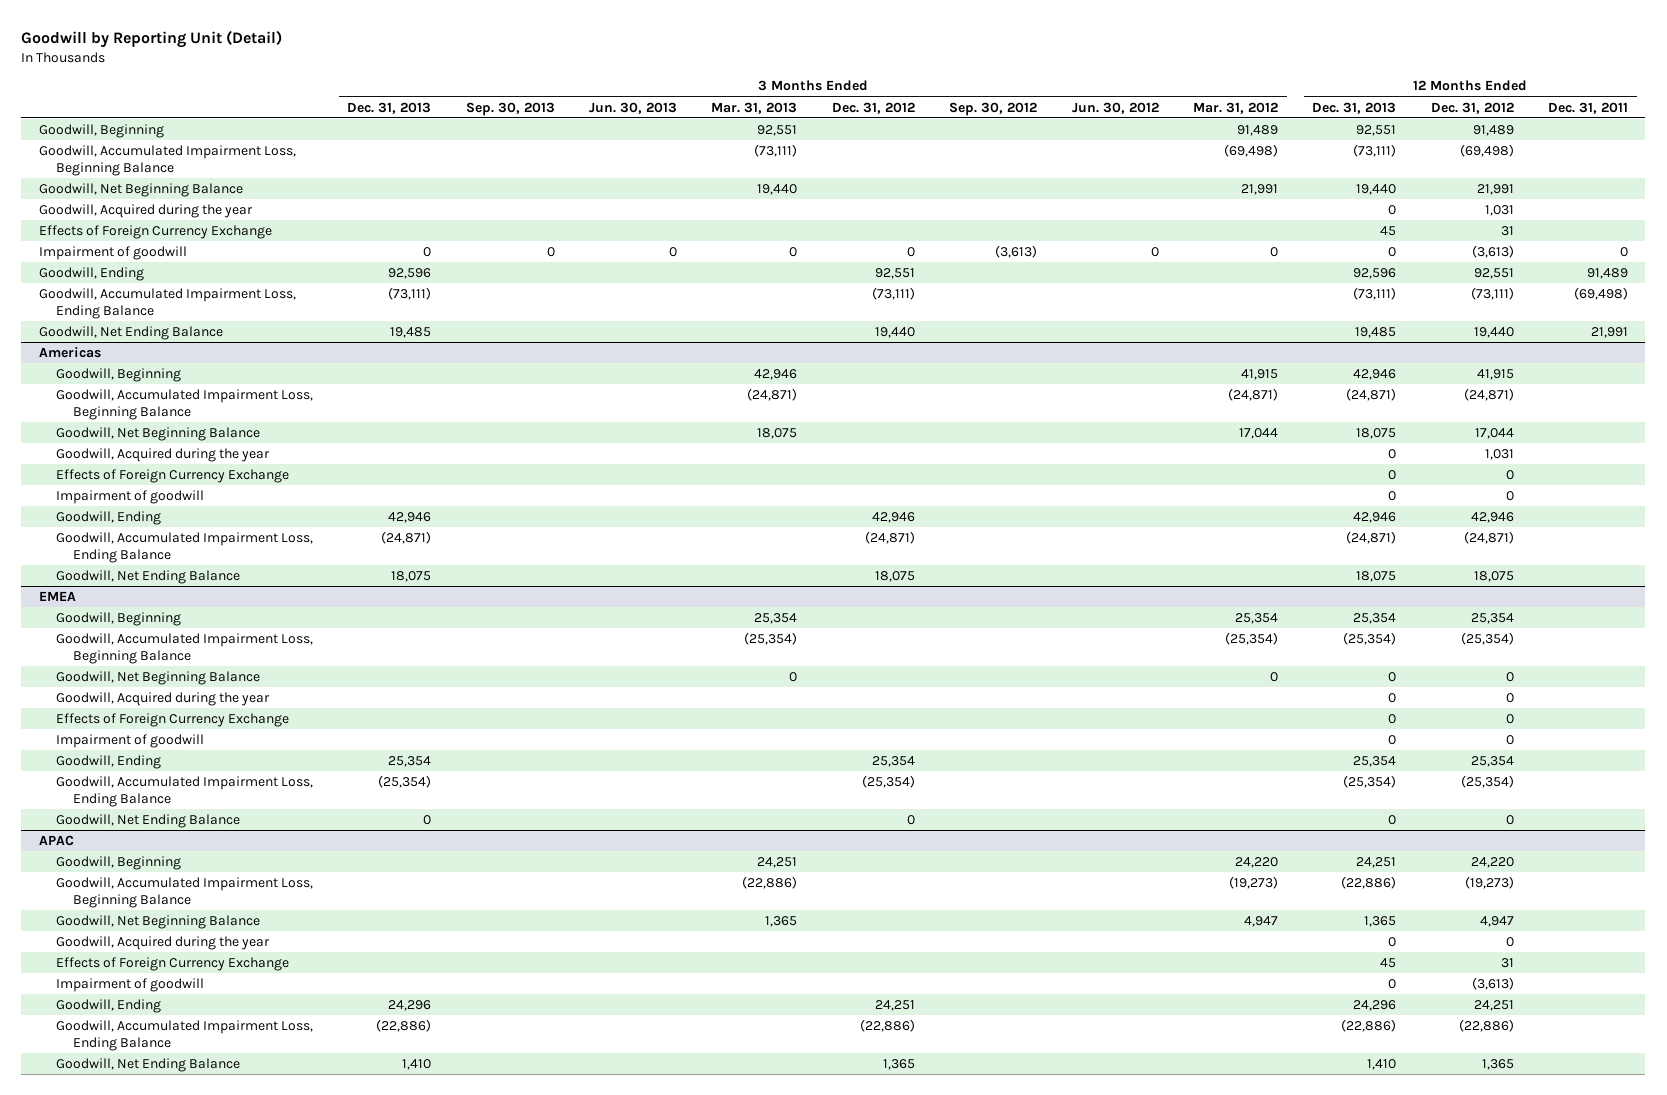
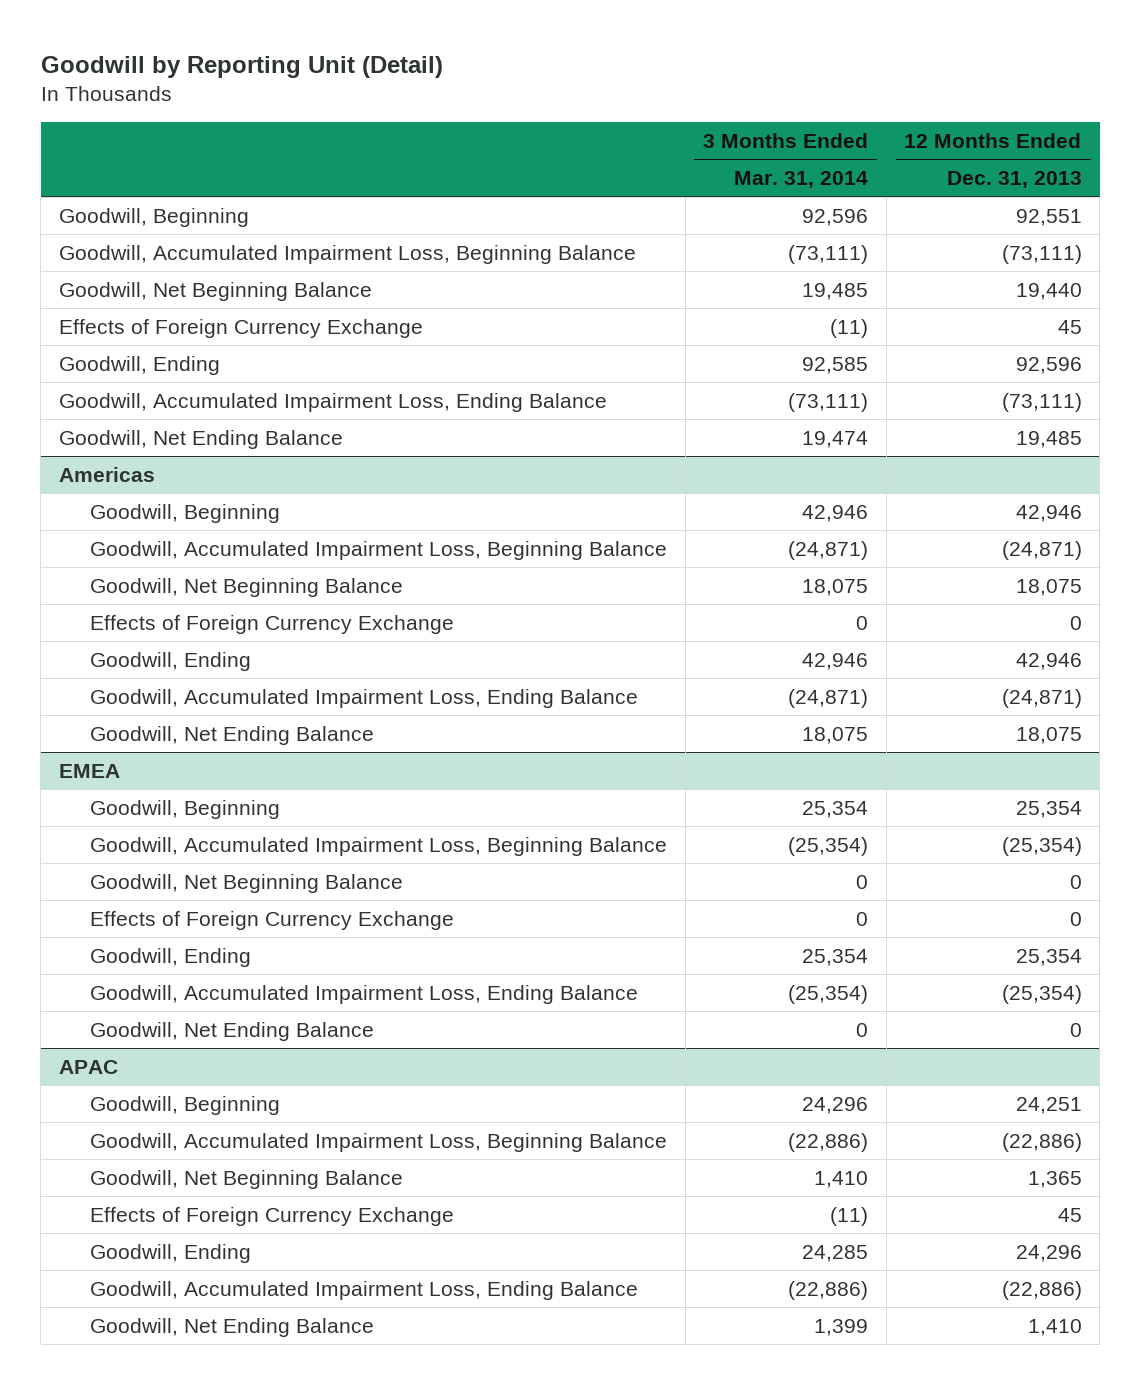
- | 3 Months Ended Dec. 31, 2013 | 3 Months Ended Sep. 30, 2013 | 3 Months Ended Jun. 30, 2013 | 3 Months Ended Mar. 31, 2013 | 3 Months Ended Dec. 31, 2012 | 3 Months Ended Sep. 30, 2012 | 3 Months Ended Jun. 30, 2012 | 3 Months Ended Mar. 31, 2012 | 12 Months Ended Dec. 31, 2013 | 12 Months Ended Dec. 31, 2012 | 12 Months Ended Dec. 31, 2011
+ | 3 Months Ended Mar. 31, 2014 | 12 Months Ended Dec. 31, 2013
- Goodwill, Acquired during the year | | | | | | | | | 0 | 1,031 |
- Impairment of goodwill | 0 | 0 | 0 | 0 | 0 | (3,613) | 0 | 0 | 0 | (3,613) | 0
@ Americas
- Goodwill, Acquired during the year | | | | | | | | | 0 | 1,031 |
- Impairment of goodwill | | | | | | | | | 0 | 0 |
@ EMEA
- Goodwill, Acquired during the year | | | | | | | | | 0 | 0 |
- Impairment of goodwill | | | | | | | | | 0 | 0 |
@ APAC
- Goodwill, Acquired during the year | | | | | | | | | 0 | 0 |
- Impairment of goodwill | | | | | | | | | 0 | (3,613) |

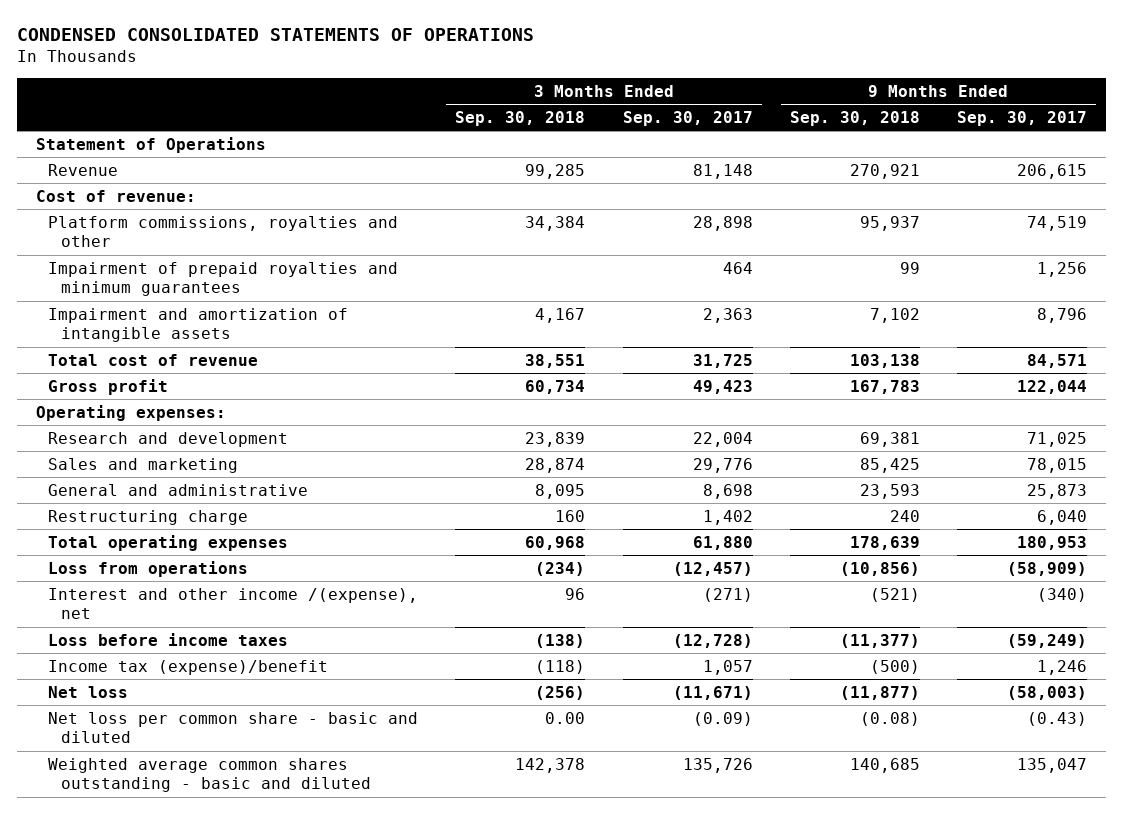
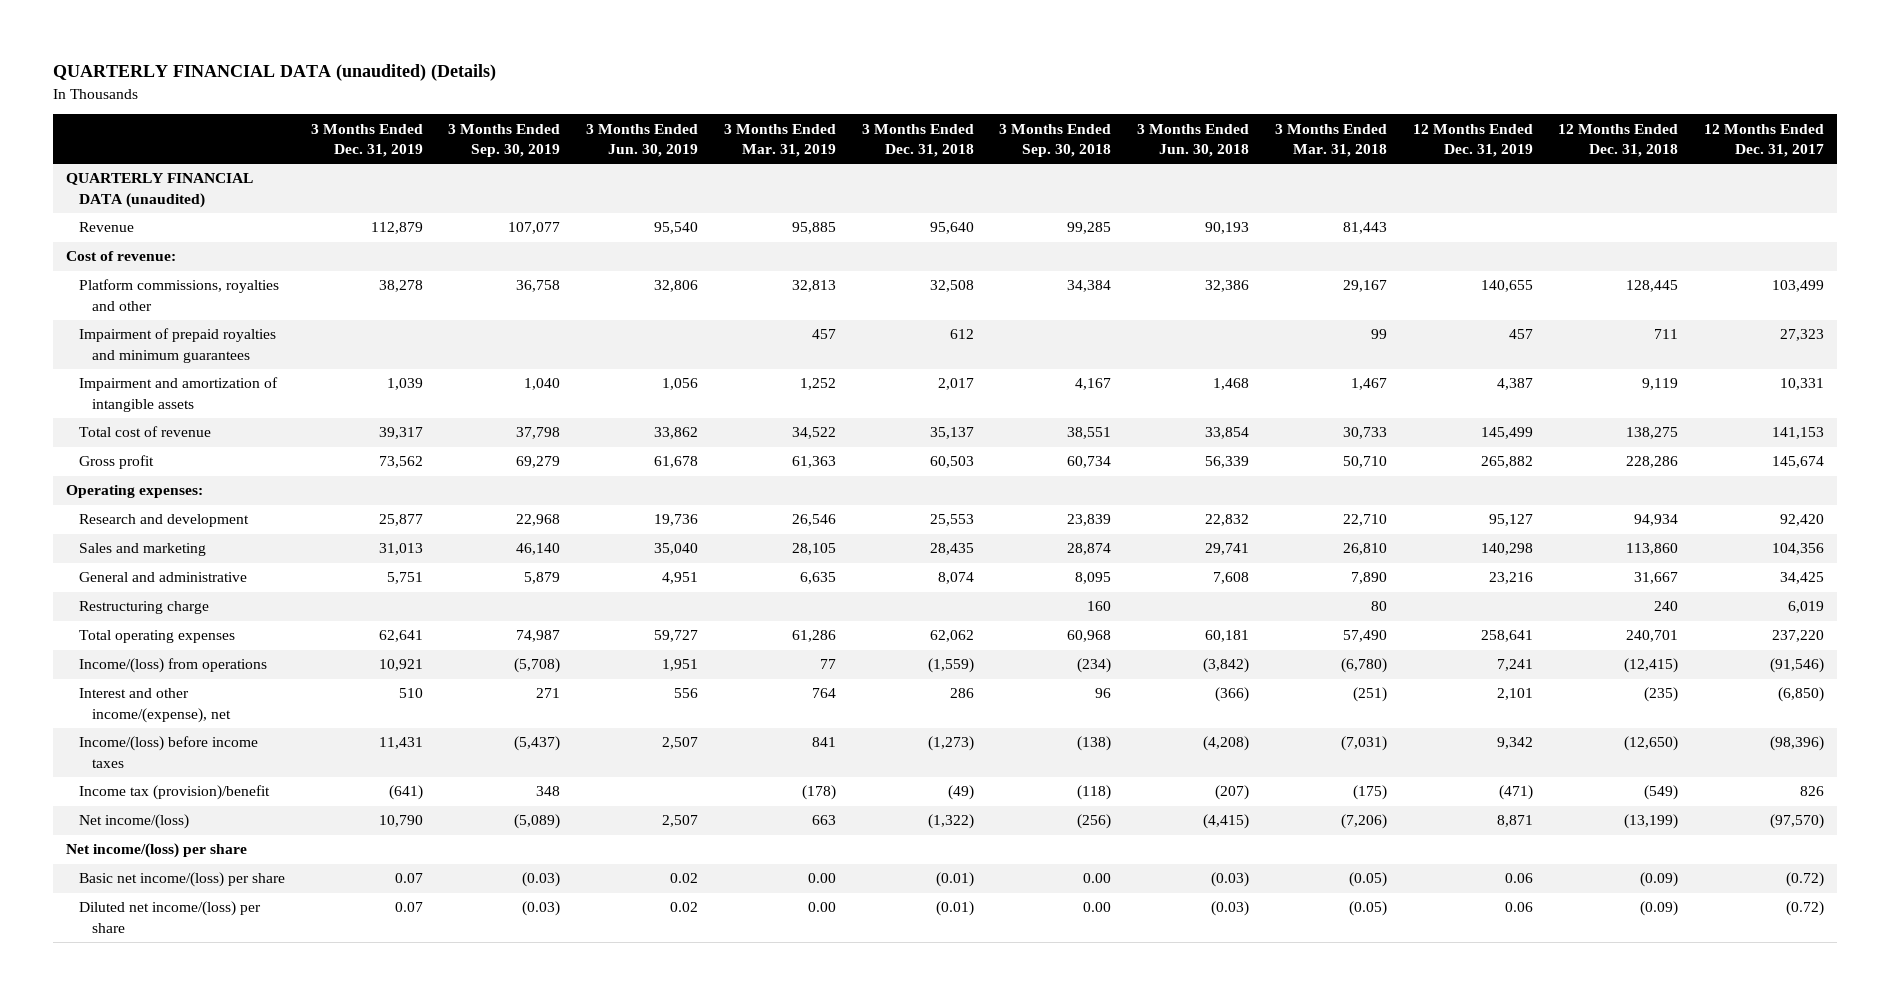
- CONDENSED CONSOLIDATED STATEMENTS OF OPERATIONS
+ QUARTERLY FINANCIAL DATA (unaudited) (Details)
- | 3 Months Ended Sep. 30, 2018 | 3 Months Ended Sep. 30, 2017 | 9 Months Ended Sep. 30, 2018 | 9 Months Ended Sep. 30, 2017
+ | 3 Months Ended Dec. 31, 2019 | 3 Months Ended Sep. 30, 2019 | 3 Months Ended Jun. 30, 2019 | 3 Months Ended Mar. 31, 2019 | 3 Months Ended Dec. 31, 2018 | 3 Months Ended Sep. 30, 2018 | 3 Months Ended Jun. 30, 2018 | 3 Months Ended Mar. 31, 2018 | 12 Months Ended Dec. 31, 2019 | 12 Months Ended Dec. 31, 2018 | 12 Months Ended Dec. 31, 2017
- Statement of Operations
+ QUARTERLY FINANCIAL DATA (unaudited)
- Loss from operations | (234) | (12,457) | (10,856) | (58,909)
- Interest and other income /(expense), net | 96 | (271) | (521) | (340)
- Loss before income taxes | (138) | (12,728) | (11,377) | (59,249)
- Income tax (expense)/benefit | (118) | 1,057 | (500) | 1,246
- Net loss | (256) | (11,671) | (11,877) | (58,003)
- Net loss per common share - basic and diluted | 0.00 | (0.09) | (0.08) | (0.43)
- Weighted average common shares outstanding - basic and diluted | 142,378 | 135,726 | 140,685 | 135,047
+ Income/(loss) from operations | 10,921 | (5,708) | 1,951 | 77 | (1,559) | (234) | (3,842) | (6,780) | 7,241 | (12,415) | (91,546)
+ Interest and other income/(expense), net | 510 | 271 | 556 | 764 | 286 | 96 | (366) | (251) | 2,101 | (235) | (6,850)
+ Income/(loss) before income taxes | 11,431 | (5,437) | 2,507 | 841 | (1,273) | (138) | (4,208) | (7,031) | 9,342 | (12,650) | (98,396)
+ Income tax (provision)/benefit | (641) | 348 | | (178) | (49) | (118) | (207) | (175) | (471) | (549) | 826
+ Net income/(loss) | 10,790 | (5,089) | 2,507 | 663 | (1,322) | (256) | (4,415) | (7,206) | 8,871 | (13,199) | (97,570)
+ Net income/(loss) per share
+ Basic net income/(loss) per share | 0.07 | (0.03) | 0.02 | 0.00 | (0.01) | 0.00 | (0.03) | (0.05) | 0.06 | (0.09) | (0.72)
+ Diluted net income/(loss) per share | 0.07 | (0.03) | 0.02 | 0.00 | (0.01) | 0.00 | (0.03) | (0.05) | 0.06 | (0.09) | (0.72)

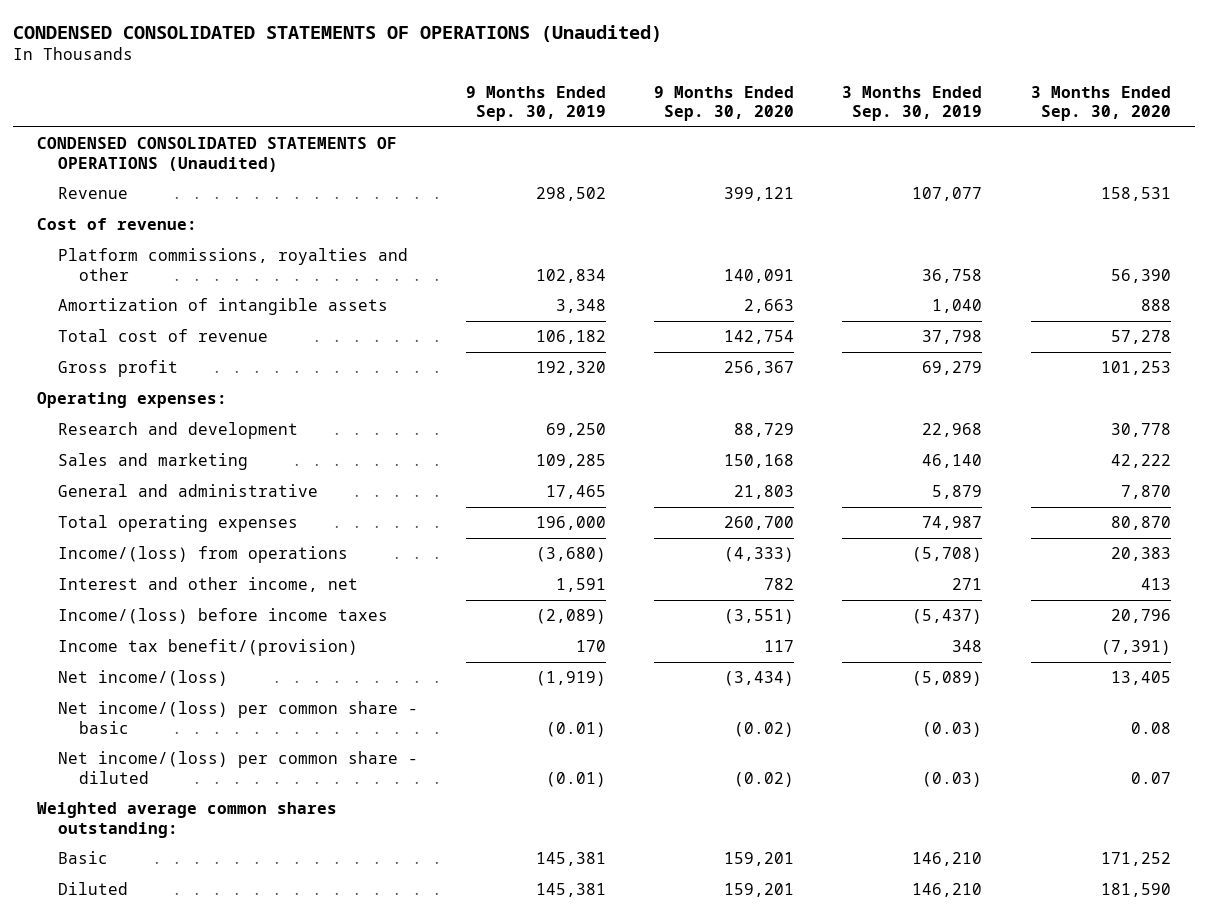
- QUARTERLY FINANCIAL DATA (unaudited) (Details)
+ CONDENSED CONSOLIDATED STATEMENTS OF OPERATIONS (Unaudited)
- | 3 Months Ended Dec. 31, 2019 | 3 Months Ended Sep. 30, 2019 | 3 Months Ended Jun. 30, 2019 | 3 Months Ended Mar. 31, 2019 | 3 Months Ended Dec. 31, 2018 | 3 Months Ended Sep. 30, 2018 | 3 Months Ended Jun. 30, 2018 | 3 Months Ended Mar. 31, 2018 | 12 Months Ended Dec. 31, 2019 | 12 Months Ended Dec. 31, 2018 | 12 Months Ended Dec. 31, 2017
+ | 9 Months Ended Sep. 30, 2019 | 9 Months Ended Sep. 30, 2020 | 3 Months Ended Sep. 30, 2019 | 3 Months Ended Sep. 30, 2020
- QUARTERLY FINANCIAL DATA (unaudited)
+ CONDENSED CONSOLIDATED STATEMENTS OF OPERATIONS (Unaudited)
- Impairment of prepaid royalties and minimum guarantees | | | | 457 | 612 | | | 99 | 457 | 711 | 27,323
- Impairment and amortization of intangible assets | 1,039 | 1,040 | 1,056 | 1,252 | 2,017 | 4,167 | 1,468 | 1,467 | 4,387 | 9,119 | 10,331
+ Amortization of intangible assets | 3,348 | 2,663 | 1,040 | 888
- Restructuring charge | | | | | | 160 | | 80 | | 240 | 6,019
- Interest and other income/(expense), net | 510 | 271 | 556 | 764 | 286 | 96 | (366) | (251) | 2,101 | (235) | (6,850)
+ Interest and other income, net | 1,591 | 782 | 271 | 413
- Income tax (provision)/benefit | (641) | 348 | | (178) | (49) | (118) | (207) | (175) | (471) | (549) | 826
+ Income tax benefit/(provision) | 170 | 117 | 348 | (7,391)
- Net income/(loss) per share
- Basic net income/(loss) per share | 0.07 | (0.03) | 0.02 | 0.00 | (0.01) | 0.00 | (0.03) | (0.05) | 0.06 | (0.09) | (0.72)
- Diluted net income/(loss) per share | 0.07 | (0.03) | 0.02 | 0.00 | (0.01) | 0.00 | (0.03) | (0.05) | 0.06 | (0.09) | (0.72)
+ Net income/(loss) per common share - basic | (0.01) | (0.02) | (0.03) | 0.08
+ Net income/(loss) per common share - diluted | (0.01) | (0.02) | (0.03) | 0.07
+ Weighted average common shares outstanding:
+ Basic | 145,381 | 159,201 | 146,210 | 171,252
+ Diluted | 145,381 | 159,201 | 146,210 | 181,590

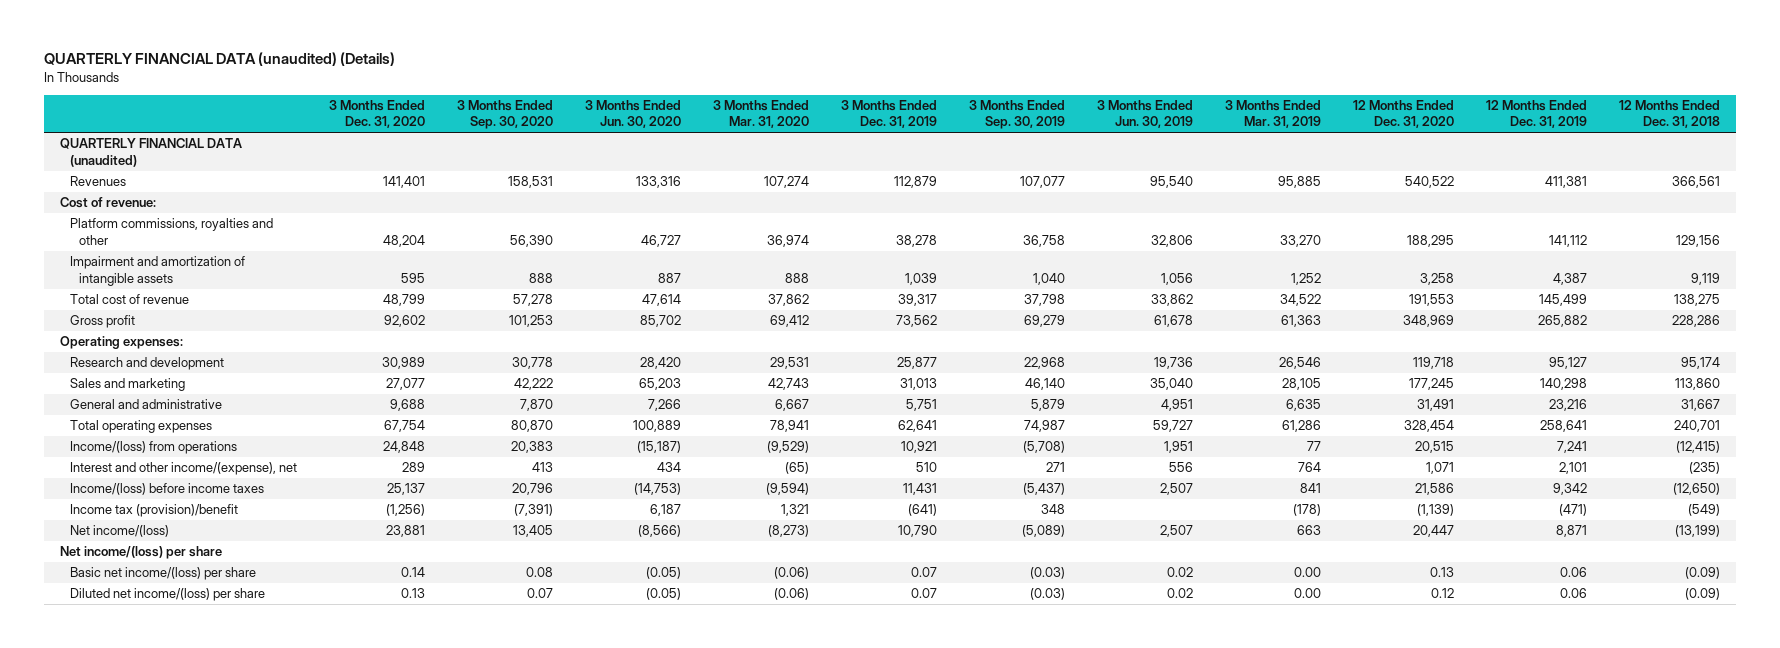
- CONDENSED CONSOLIDATED STATEMENTS OF OPERATIONS (Unaudited)
+ QUARTERLY FINANCIAL DATA (unaudited) (Details)
- | 9 Months Ended Sep. 30, 2019 | 9 Months Ended Sep. 30, 2020 | 3 Months Ended Sep. 30, 2019 | 3 Months Ended Sep. 30, 2020
+ | 3 Months Ended Dec. 31, 2020 | 3 Months Ended Sep. 30, 2020 | 3 Months Ended Jun. 30, 2020 | 3 Months Ended Mar. 31, 2020 | 3 Months Ended Dec. 31, 2019 | 3 Months Ended Sep. 30, 2019 | 3 Months Ended Jun. 30, 2019 | 3 Months Ended Mar. 31, 2019 | 12 Months Ended Dec. 31, 2020 | 12 Months Ended Dec. 31, 2019 | 12 Months Ended Dec. 31, 2018
- CONDENSED CONSOLIDATED STATEMENTS OF OPERATIONS (Unaudited)
- Revenue | 298,502 | 399,121 | 107,077 | 158,531
+ QUARTERLY FINANCIAL DATA (unaudited)
+ Revenues | 141,401 | 158,531 | 133,316 | 107,274 | 112,879 | 107,077 | 95,540 | 95,885 | 540,522 | 411,381 | 366,561
- Amortization of intangible assets | 3,348 | 2,663 | 1,040 | 888
+ Impairment and amortization of intangible assets | 595 | 888 | 887 | 888 | 1,039 | 1,040 | 1,056 | 1,252 | 3,258 | 4,387 | 9,119
- Interest and other income, net | 1,591 | 782 | 271 | 413
+ Interest and other income/(expense), net | 289 | 413 | 434 | (65) | 510 | 271 | 556 | 764 | 1,071 | 2,101 | (235)
- Income tax benefit/(provision) | 170 | 117 | 348 | (7,391)
+ Income tax (provision)/benefit | (1,256) | (7,391) | 6,187 | 1,321 | (641) | 348 | | (178) | (1,139) | (471) | (549)
- Net income/(loss) per common share - basic | (0.01) | (0.02) | (0.03) | 0.08
- Net income/(loss) per common share - diluted | (0.01) | (0.02) | (0.03) | 0.07
- Weighted average common shares outstanding:
- Basic | 145,381 | 159,201 | 146,210 | 171,252
- Diluted | 145,381 | 159,201 | 146,210 | 181,590
+ Net income/(loss) per share
+ Basic net income/(loss) per share | 0.14 | 0.08 | (0.05) | (0.06) | 0.07 | (0.03) | 0.02 | 0.00 | 0.13 | 0.06 | (0.09)
+ Diluted net income/(loss) per share | 0.13 | 0.07 | (0.05) | (0.06) | 0.07 | (0.03) | 0.02 | 0.00 | 0.12 | 0.06 | (0.09)

